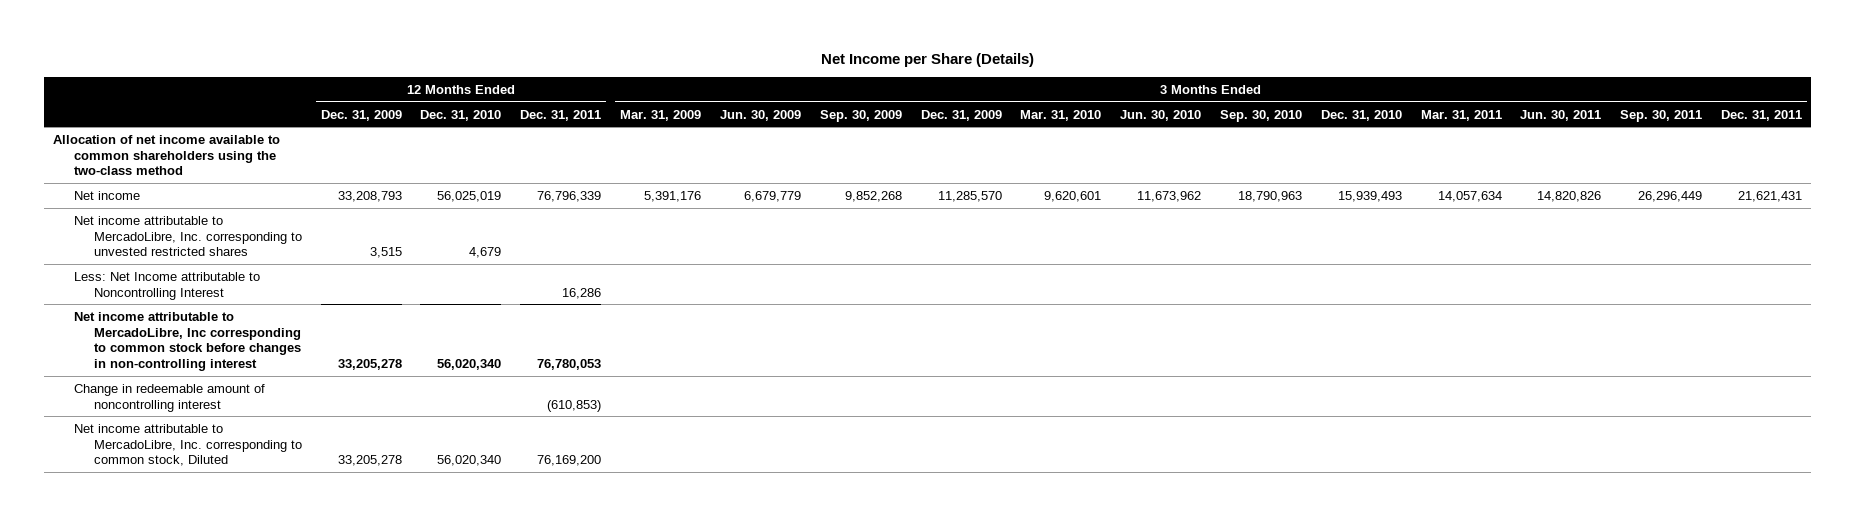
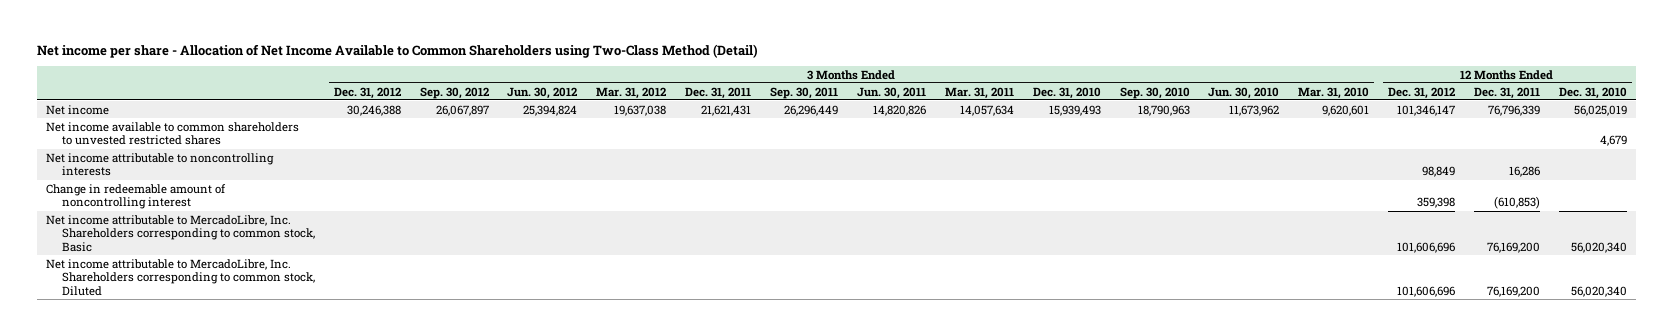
- Net Income per Share (Details)
+ Net income per share - Allocation of Net Income Available to Common Shareholders using Two-Class Method (Detail)
- | 12 Months Ended Dec. 31, 2009 | 12 Months Ended Dec. 31, 2010 | 12 Months Ended Dec. 31, 2011 | 3 Months Ended Mar. 31, 2009 | 3 Months Ended Jun. 30, 2009 | 3 Months Ended Sep. 30, 2009 | 3 Months Ended Dec. 31, 2009 | 3 Months Ended Mar. 31, 2010 | 3 Months Ended Jun. 30, 2010 | 3 Months Ended Sep. 30, 2010 | 3 Months Ended Dec. 31, 2010 | 3 Months Ended Mar. 31, 2011 | 3 Months Ended Jun. 30, 2011 | 3 Months Ended Sep. 30, 2011 | 3 Months Ended Dec. 31, 2011
+ | 3 Months Ended Dec. 31, 2012 | 3 Months Ended Sep. 30, 2012 | 3 Months Ended Jun. 30, 2012 | 3 Months Ended Mar. 31, 2012 | 3 Months Ended Dec. 31, 2011 | 3 Months Ended Sep. 30, 2011 | 3 Months Ended Jun. 30, 2011 | 3 Months Ended Mar. 31, 2011 | 3 Months Ended Dec. 31, 2010 | 3 Months Ended Sep. 30, 2010 | 3 Months Ended Jun. 30, 2010 | 3 Months Ended Mar. 31, 2010 | 12 Months Ended Dec. 31, 2012 | 12 Months Ended Dec. 31, 2011 | 12 Months Ended Dec. 31, 2010
- Allocation of net income available to common shareholders using the two-class method
- Net income attributable to MercadoLibre, Inc. corresponding to unvested restricted shares | 3,515 | 4,679 | | | | | | | | | | | | |
- Less: Net Income attributable to Noncontrolling Interest | | | 16,286 | | | | | | | | | | | |
- Net income attributable to MercadoLibre, Inc corresponding to common stock before changes in non-controlling interest | 33,205,278 | 56,020,340 | 76,780,053 | | | | | | | | | | | |
+ Net income available to common shareholders to unvested restricted shares | | | | | | | | | | | | | | | 4,679
+ Net income attributable to noncontrolling interests | | | | | | | | | | | | | 98,849 | 16,286 |
- Net income attributable to MercadoLibre, Inc. corresponding to common stock, Diluted | 33,205,278 | 56,020,340 | 76,169,200 | | | | | | | | | | | |
+ Net income attributable to MercadoLibre, Inc. Shareholders corresponding to common stock, Basic | | | | | | | | | | | | | 101,606,696 | 76,169,200 | 56,020,340
+ Net income attributable to MercadoLibre, Inc. Shareholders corresponding to common stock, Diluted | | | | | | | | | | | | | 101,606,696 | 76,169,200 | 56,020,340

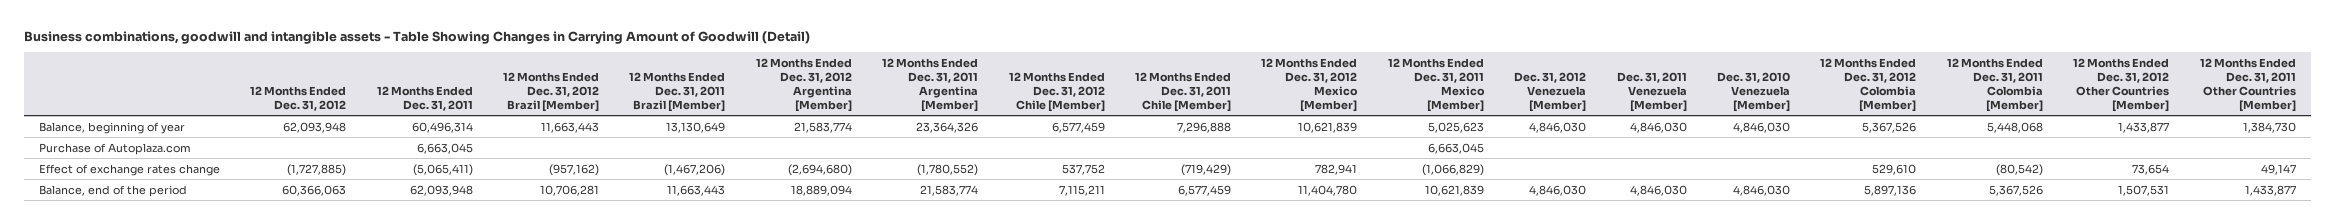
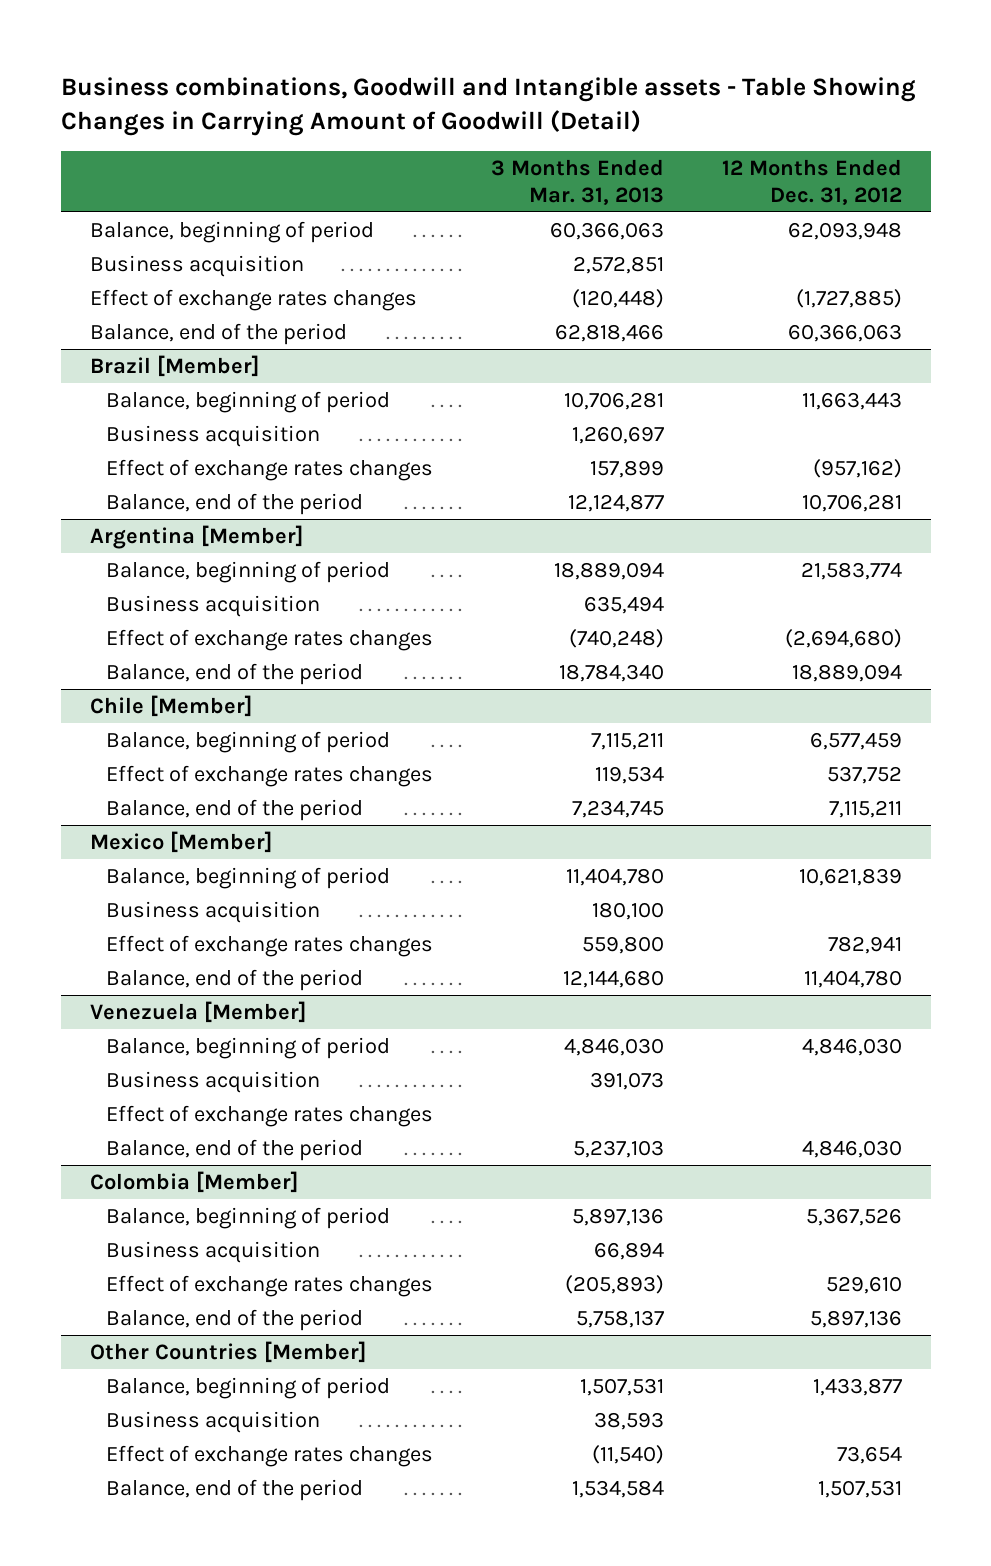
- Business combinations, goodwill and intangible assets - Table Showing Changes in Carrying Amount of Goodwill (Detail)
+ Business combinations, Goodwill and Intangible assets - Table Showing Changes in Carrying Amount of Goodwill (Detail)
- | 12 Months Ended Dec. 31, 2012 | 12 Months Ended Dec. 31, 2011 | 12 Months Ended Dec. 31, 2012 Brazil [Member] | 12 Months Ended Dec. 31, 2011 Brazil [Member] | 12 Months Ended Dec. 31, 2012 Argentina [Member] | 12 Months Ended Dec. 31, 2011 Argentina [Member] | 12 Months Ended Dec. 31, 2012 Chile [Member] | 12 Months Ended Dec. 31, 2011 Chile [Member] | 12 Months Ended Dec. 31, 2012 Mexico [Member] | 12 Months Ended Dec. 31, 2011 Mexico [Member] | Dec. 31, 2012 Venezuela [Member] | Dec. 31, 2011 Venezuela [Member] | Dec. 31, 2010 Venezuela [Member] | 12 Months Ended Dec. 31, 2012 Colombia [Member] | 12 Months Ended Dec. 31, 2011 Colombia [Member] | 12 Months Ended Dec. 31, 2012 Other Countries [Member] | 12 Months Ended Dec. 31, 2011 Other Countries [Member]
+ | 3 Months Ended Mar. 31, 2013 | 12 Months Ended Dec. 31, 2012
- Balance, beginning of year | 62,093,948 | 60,496,314 | 11,663,443 | 13,130,649 | 21,583,774 | 23,364,326 | 6,577,459 | 7,296,888 | 10,621,839 | 5,025,623 | 4,846,030 | 4,846,030 | 4,846,030 | 5,367,526 | 5,448,068 | 1,433,877 | 1,384,730
- Purchase of Autoplaza.com | | 6,663,045 | | | | | | | | 6,663,045 | | | | | | |
- Effect of exchange rates change | (1,727,885) | (5,065,411) | (957,162) | (1,467,206) | (2,694,680) | (1,780,552) | 537,752 | (719,429) | 782,941 | (1,066,829) | | | | 529,610 | (80,542) | 73,654 | 49,147
+ Balance, beginning of period | 60,366,063 | 62,093,948
+ Business acquisition | 2,572,851 |
+ Effect of exchange rates changes | (120,448) | (1,727,885)
+ Brazil [Member]
+ Balance, beginning of period | 10,706,281 | 11,663,443
+ Business acquisition | 1,260,697 |
+ Effect of exchange rates changes | 157,899 | (957,162)
+ Balance, end of the period | 12,124,877 | 10,706,281
+ Argentina [Member]
+ Balance, beginning of period | 18,889,094 | 21,583,774
+ Business acquisition | 635,494 |
+ Effect of exchange rates changes | (740,248) | (2,694,680)
+ Balance, end of the period | 18,784,340 | 18,889,094
+ Chile [Member]
+ Balance, beginning of period | 7,115,211 | 6,577,459
+ Effect of exchange rates changes | 119,534 | 537,752
+ Balance, end of the period | 7,234,745 | 7,115,211
+ Mexico [Member]
+ Balance, beginning of period | 11,404,780 | 10,621,839
+ Business acquisition | 180,100 |
+ Effect of exchange rates changes | 559,800 | 782,941
+ Balance, end of the period | 12,144,680 | 11,404,780
+ Venezuela [Member]
+ Balance, beginning of period | 4,846,030 | 4,846,030
+ Business acquisition | 391,073 |
+ Effect of exchange rates changes
+ Balance, end of the period | 5,237,103 | 4,846,030
+ Colombia [Member]
+ Balance, beginning of period | 5,897,136 | 5,367,526
+ Business acquisition | 66,894 |
+ Effect of exchange rates changes | (205,893) | 529,610
+ Balance, end of the period | 5,758,137 | 5,897,136
+ Other Countries [Member]
+ Balance, beginning of period | 1,507,531 | 1,433,877
+ Business acquisition | 38,593 |
+ Effect of exchange rates changes | (11,540) | 73,654
+ Balance, end of the period | 1,534,584 | 1,507,531

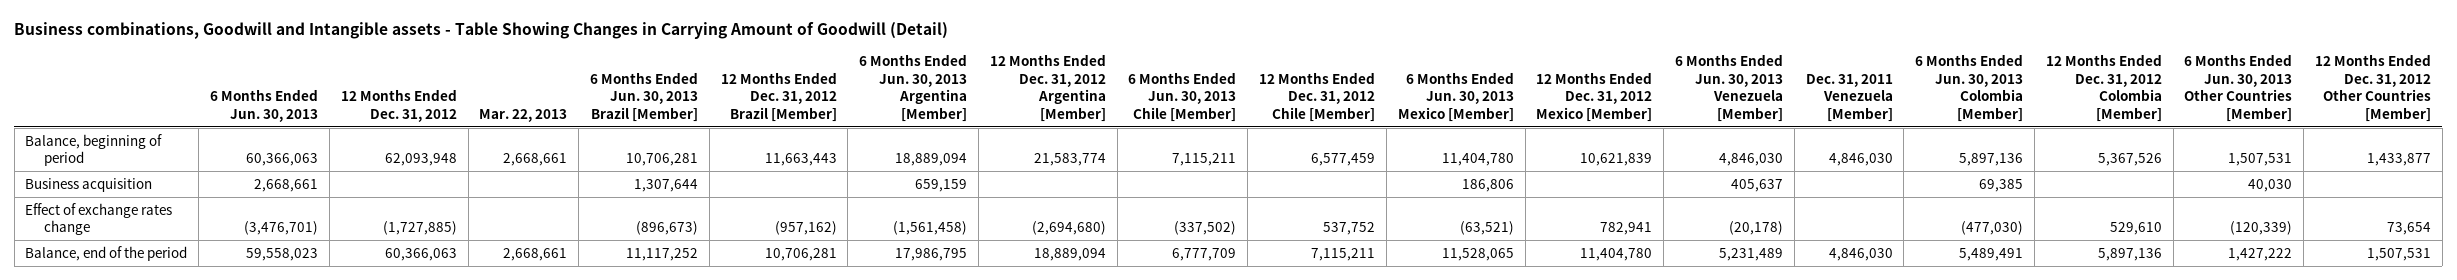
- | 3 Months Ended Mar. 31, 2013 | 12 Months Ended Dec. 31, 2012
+ | 6 Months Ended Jun. 30, 2013 | 12 Months Ended Dec. 31, 2012 | Mar. 22, 2013 | 6 Months Ended Jun. 30, 2013 Brazil [Member] | 12 Months Ended Dec. 31, 2012 Brazil [Member] | 6 Months Ended Jun. 30, 2013 Argentina [Member] | 12 Months Ended Dec. 31, 2012 Argentina [Member] | 6 Months Ended Jun. 30, 2013 Chile [Member] | 12 Months Ended Dec. 31, 2012 Chile [Member] | 6 Months Ended Jun. 30, 2013 Mexico [Member] | 12 Months Ended Dec. 31, 2012 Mexico [Member] | 6 Months Ended Jun. 30, 2013 Venezuela [Member] | Dec. 31, 2011 Venezuela [Member] | 6 Months Ended Jun. 30, 2013 Colombia [Member] | 12 Months Ended Dec. 31, 2012 Colombia [Member] | 6 Months Ended Jun. 30, 2013 Other Countries [Member] | 12 Months Ended Dec. 31, 2012 Other Countries [Member]
- Effect of exchange rates changes | (120,448) | (1,727,885)
+ Effect of exchange rates change | (3,476,701) | (1,727,885) | | (896,673) | (957,162) | (1,561,458) | (2,694,680) | (337,502) | 537,752 | (63,521) | 782,941 | (20,178) | | (477,030) | 529,610 | (120,339) | 73,654
- Brazil [Member]
- Balance, beginning of period | 10,706,281 | 11,663,443
- Business acquisition | 1,260,697 |
- Effect of exchange rates changes | 157,899 | (957,162)
- Balance, end of the period | 12,124,877 | 10,706,281
- Argentina [Member]
- Balance, beginning of period | 18,889,094 | 21,583,774
- Business acquisition | 635,494 |
- Effect of exchange rates changes | (740,248) | (2,694,680)
- Balance, end of the period | 18,784,340 | 18,889,094
- Chile [Member]
- Balance, beginning of period | 7,115,211 | 6,577,459
- Effect of exchange rates changes | 119,534 | 537,752
- Balance, end of the period | 7,234,745 | 7,115,211
- Mexico [Member]
- Balance, beginning of period | 11,404,780 | 10,621,839
- Business acquisition | 180,100 |
- Effect of exchange rates changes | 559,800 | 782,941
- Balance, end of the period | 12,144,680 | 11,404,780
- Venezuela [Member]
- Balance, beginning of period | 4,846,030 | 4,846,030
- Business acquisition | 391,073 |
- Effect of exchange rates changes
- Balance, end of the period | 5,237,103 | 4,846,030
- Colombia [Member]
- Balance, beginning of period | 5,897,136 | 5,367,526
- Business acquisition | 66,894 |
- Effect of exchange rates changes | (205,893) | 529,610
- Balance, end of the period | 5,758,137 | 5,897,136
- Other Countries [Member]
- Balance, beginning of period | 1,507,531 | 1,433,877
- Business acquisition | 38,593 |
- Effect of exchange rates changes | (11,540) | 73,654
- Balance, end of the period | 1,534,584 | 1,507,531

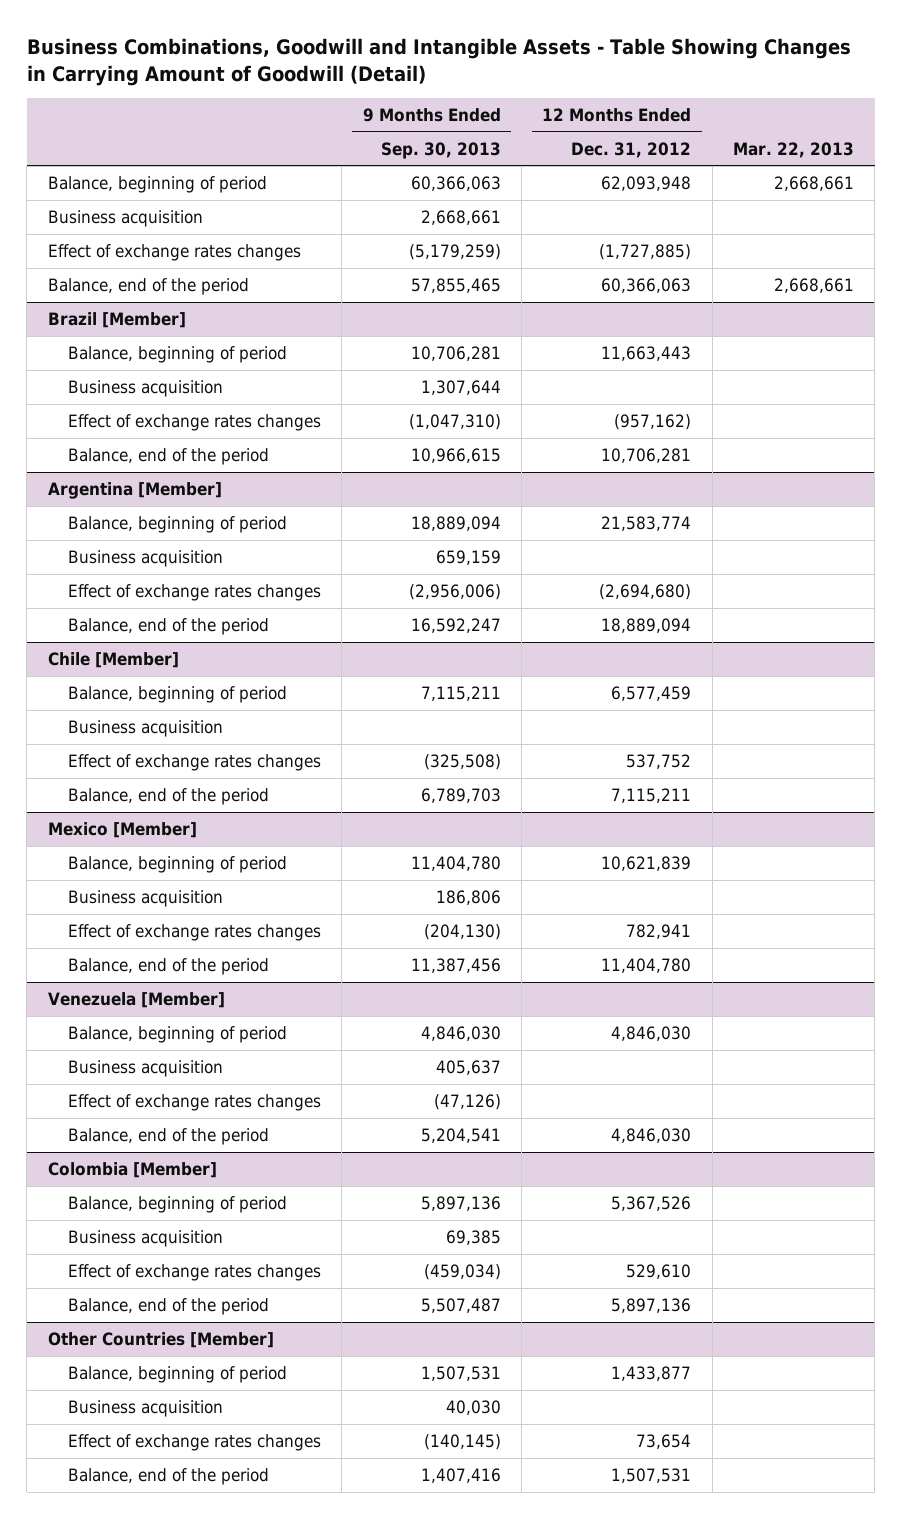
- Business combinations, Goodwill and Intangible assets - Table Showing Changes in Carrying Amount of Goodwill (Detail)
+ Business Combinations, Goodwill and Intangible Assets - Table Showing Changes in Carrying Amount of Goodwill (Detail)
- | 6 Months Ended Jun. 30, 2013 | 12 Months Ended Dec. 31, 2012 | Mar. 22, 2013 | 6 Months Ended Jun. 30, 2013 Brazil [Member] | 12 Months Ended Dec. 31, 2012 Brazil [Member] | 6 Months Ended Jun. 30, 2013 Argentina [Member] | 12 Months Ended Dec. 31, 2012 Argentina [Member] | 6 Months Ended Jun. 30, 2013 Chile [Member] | 12 Months Ended Dec. 31, 2012 Chile [Member] | 6 Months Ended Jun. 30, 2013 Mexico [Member] | 12 Months Ended Dec. 31, 2012 Mexico [Member] | 6 Months Ended Jun. 30, 2013 Venezuela [Member] | Dec. 31, 2011 Venezuela [Member] | 6 Months Ended Jun. 30, 2013 Colombia [Member] | 12 Months Ended Dec. 31, 2012 Colombia [Member] | 6 Months Ended Jun. 30, 2013 Other Countries [Member] | 12 Months Ended Dec. 31, 2012 Other Countries [Member]
+ | 9 Months Ended Sep. 30, 2013 | 12 Months Ended Dec. 31, 2012 | Mar. 22, 2013
- Effect of exchange rates change | (3,476,701) | (1,727,885) | | (896,673) | (957,162) | (1,561,458) | (2,694,680) | (337,502) | 537,752 | (63,521) | 782,941 | (20,178) | | (477,030) | 529,610 | (120,339) | 73,654
+ Effect of exchange rates changes | (5,179,259) | (1,727,885) |
+ Brazil [Member]
+ Balance, beginning of period | 10,706,281 | 11,663,443 |
+ Business acquisition | 1,307,644 | |
+ Effect of exchange rates changes | (1,047,310) | (957,162) |
+ Balance, end of the period | 10,966,615 | 10,706,281 |
+ Argentina [Member]
+ Balance, beginning of period | 18,889,094 | 21,583,774 |
+ Business acquisition | 659,159 | |
+ Effect of exchange rates changes | (2,956,006) | (2,694,680) |
+ Balance, end of the period | 16,592,247 | 18,889,094 |
+ Chile [Member]
+ Balance, beginning of period | 7,115,211 | 6,577,459 |
+ Business acquisition
+ Effect of exchange rates changes | (325,508) | 537,752 |
+ Balance, end of the period | 6,789,703 | 7,115,211 |
+ Mexico [Member]
+ Balance, beginning of period | 11,404,780 | 10,621,839 |
+ Business acquisition | 186,806 | |
+ Effect of exchange rates changes | (204,130) | 782,941 |
+ Balance, end of the period | 11,387,456 | 11,404,780 |
+ Venezuela [Member]
+ Balance, beginning of period | 4,846,030 | 4,846,030 |
+ Business acquisition | 405,637 | |
+ Effect of exchange rates changes | (47,126) | |
+ Balance, end of the period | 5,204,541 | 4,846,030 |
+ Colombia [Member]
+ Balance, beginning of period | 5,897,136 | 5,367,526 |
+ Business acquisition | 69,385 | |
+ Effect of exchange rates changes | (459,034) | 529,610 |
+ Balance, end of the period | 5,507,487 | 5,897,136 |
+ Other Countries [Member]
+ Balance, beginning of period | 1,507,531 | 1,433,877 |
+ Business acquisition | 40,030 | |
+ Effect of exchange rates changes | (140,145) | 73,654 |
+ Balance, end of the period | 1,407,416 | 1,507,531 |

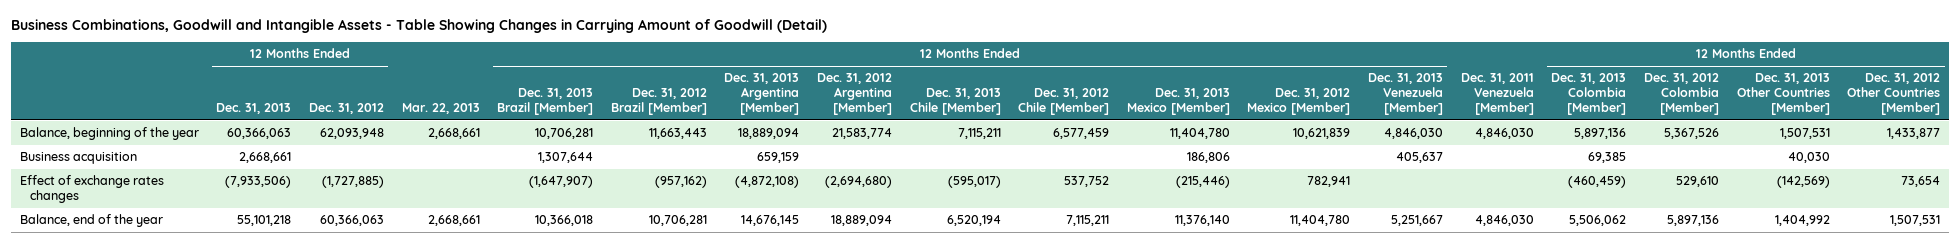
- | 9 Months Ended Sep. 30, 2013 | 12 Months Ended Dec. 31, 2012 | Mar. 22, 2013
+ | 12 Months Ended Dec. 31, 2013 | 12 Months Ended Dec. 31, 2012 | Mar. 22, 2013 | 12 Months Ended Dec. 31, 2013 Brazil [Member] | 12 Months Ended Dec. 31, 2012 Brazil [Member] | 12 Months Ended Dec. 31, 2013 Argentina [Member] | 12 Months Ended Dec. 31, 2012 Argentina [Member] | 12 Months Ended Dec. 31, 2013 Chile [Member] | 12 Months Ended Dec. 31, 2012 Chile [Member] | 12 Months Ended Dec. 31, 2013 Mexico [Member] | 12 Months Ended Dec. 31, 2012 Mexico [Member] | 12 Months Ended Dec. 31, 2013 Venezuela [Member] | Dec. 31, 2011 Venezuela [Member] | 12 Months Ended Dec. 31, 2013 Colombia [Member] | 12 Months Ended Dec. 31, 2012 Colombia [Member] | 12 Months Ended Dec. 31, 2013 Other Countries [Member] | 12 Months Ended Dec. 31, 2012 Other Countries [Member]
- Balance, beginning of period | 60,366,063 | 62,093,948 | 2,668,661
+ Balance, beginning of the year | 60,366,063 | 62,093,948 | 2,668,661 | 10,706,281 | 11,663,443 | 18,889,094 | 21,583,774 | 7,115,211 | 6,577,459 | 11,404,780 | 10,621,839 | 4,846,030 | 4,846,030 | 5,897,136 | 5,367,526 | 1,507,531 | 1,433,877
- Balance, end of the period | 57,855,465 | 60,366,063 | 2,668,661
- Brazil [Member]
- Balance, beginning of period | 10,706,281 | 11,663,443 |
- Business acquisition | 1,307,644 | |
- Effect of exchange rates changes | (1,047,310) | (957,162) |
- Balance, end of the period | 10,966,615 | 10,706,281 |
- Argentina [Member]
- Balance, beginning of period | 18,889,094 | 21,583,774 |
- Business acquisition | 659,159 | |
- Effect of exchange rates changes | (2,956,006) | (2,694,680) |
- Balance, end of the period | 16,592,247 | 18,889,094 |
- Chile [Member]
- Balance, beginning of period | 7,115,211 | 6,577,459 |
- Business acquisition
- Effect of exchange rates changes | (325,508) | 537,752 |
- Balance, end of the period | 6,789,703 | 7,115,211 |
- Mexico [Member]
- Balance, beginning of period | 11,404,780 | 10,621,839 |
- Business acquisition | 186,806 | |
- Effect of exchange rates changes | (204,130) | 782,941 |
- Balance, end of the period | 11,387,456 | 11,404,780 |
- Venezuela [Member]
- Balance, beginning of period | 4,846,030 | 4,846,030 |
- Business acquisition | 405,637 | |
- Effect of exchange rates changes | (47,126) | |
- Balance, end of the period | 5,204,541 | 4,846,030 |
- Colombia [Member]
- Balance, beginning of period | 5,897,136 | 5,367,526 |
- Business acquisition | 69,385 | |
- Effect of exchange rates changes | (459,034) | 529,610 |
- Balance, end of the period | 5,507,487 | 5,897,136 |
- Other Countries [Member]
- Balance, beginning of period | 1,507,531 | 1,433,877 |
- Business acquisition | 40,030 | |
- Effect of exchange rates changes | (140,145) | 73,654 |
- Balance, end of the period | 1,407,416 | 1,507,531 |
+ Balance, end of the year | 55,101,218 | 60,366,063 | 2,668,661 | 10,366,018 | 10,706,281 | 14,676,145 | 18,889,094 | 6,520,194 | 7,115,211 | 11,376,140 | 11,404,780 | 5,251,667 | 4,846,030 | 5,506,062 | 5,897,136 | 1,404,992 | 1,507,531

